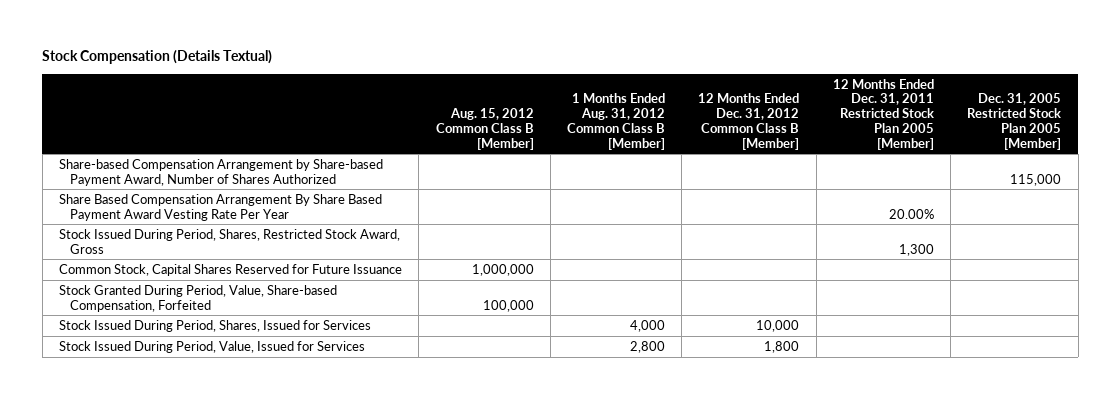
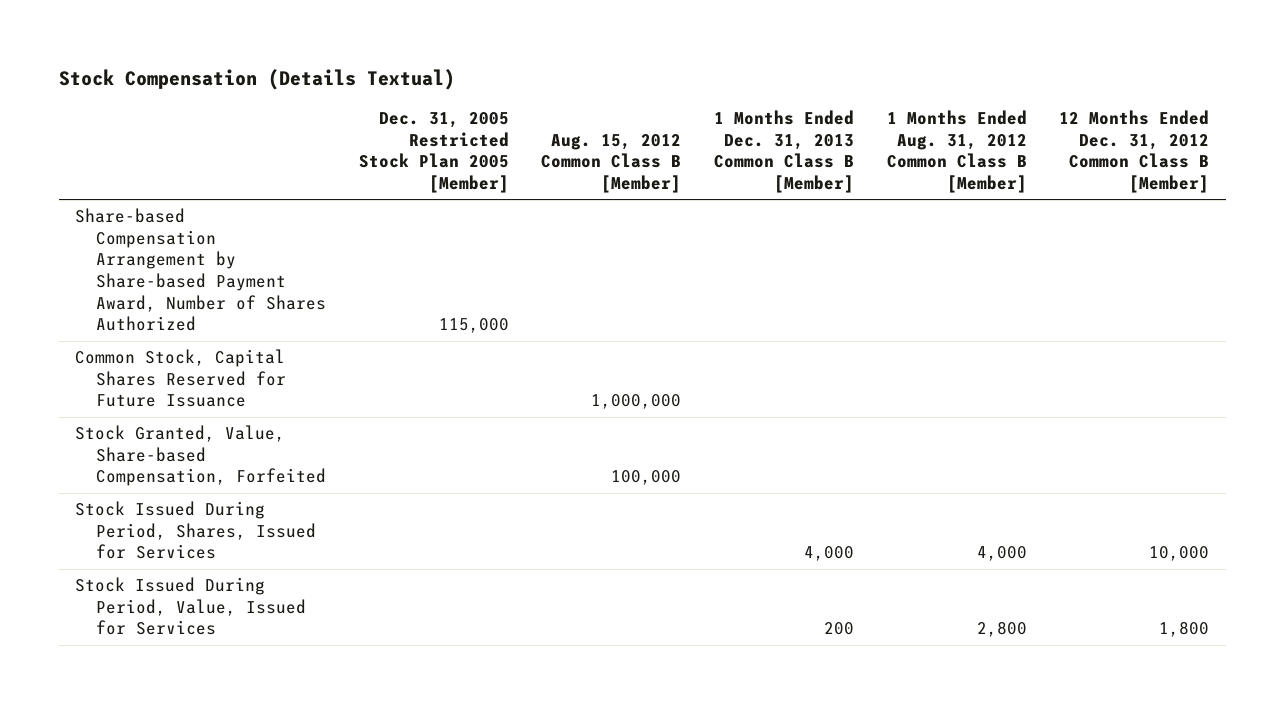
- | Aug. 15, 2012 Common Class B [Member] | 1 Months Ended Aug. 31, 2012 Common Class B [Member] | 12 Months Ended Dec. 31, 2012 Common Class B [Member] | 12 Months Ended Dec. 31, 2011 Restricted Stock Plan 2005 [Member] | Dec. 31, 2005 Restricted Stock Plan 2005 [Member]
+ | Dec. 31, 2005 Restricted Stock Plan 2005 [Member] | Aug. 15, 2012 Common Class B [Member] | 1 Months Ended Dec. 31, 2013 Common Class B [Member] | 1 Months Ended Aug. 31, 2012 Common Class B [Member] | 12 Months Ended Dec. 31, 2012 Common Class B [Member]
- Share Based Compensation Arrangement By Share Based Payment Award Vesting Rate Per Year | | | | 20.00% |
- Stock Issued During Period, Shares, Restricted Stock Award, Gross | | | | 1,300 |
- Stock Granted During Period, Value, Share-based Compensation, Forfeited | 100,000 | | | |
+ Stock Granted, Value, Share-based Compensation, Forfeited | | 100,000 | | |

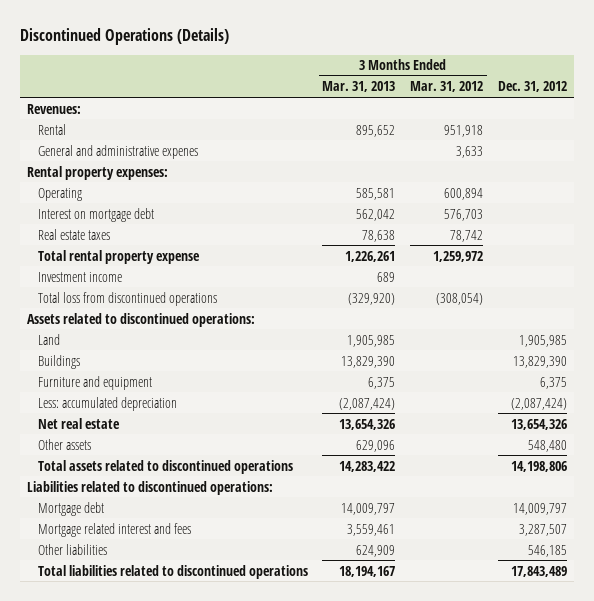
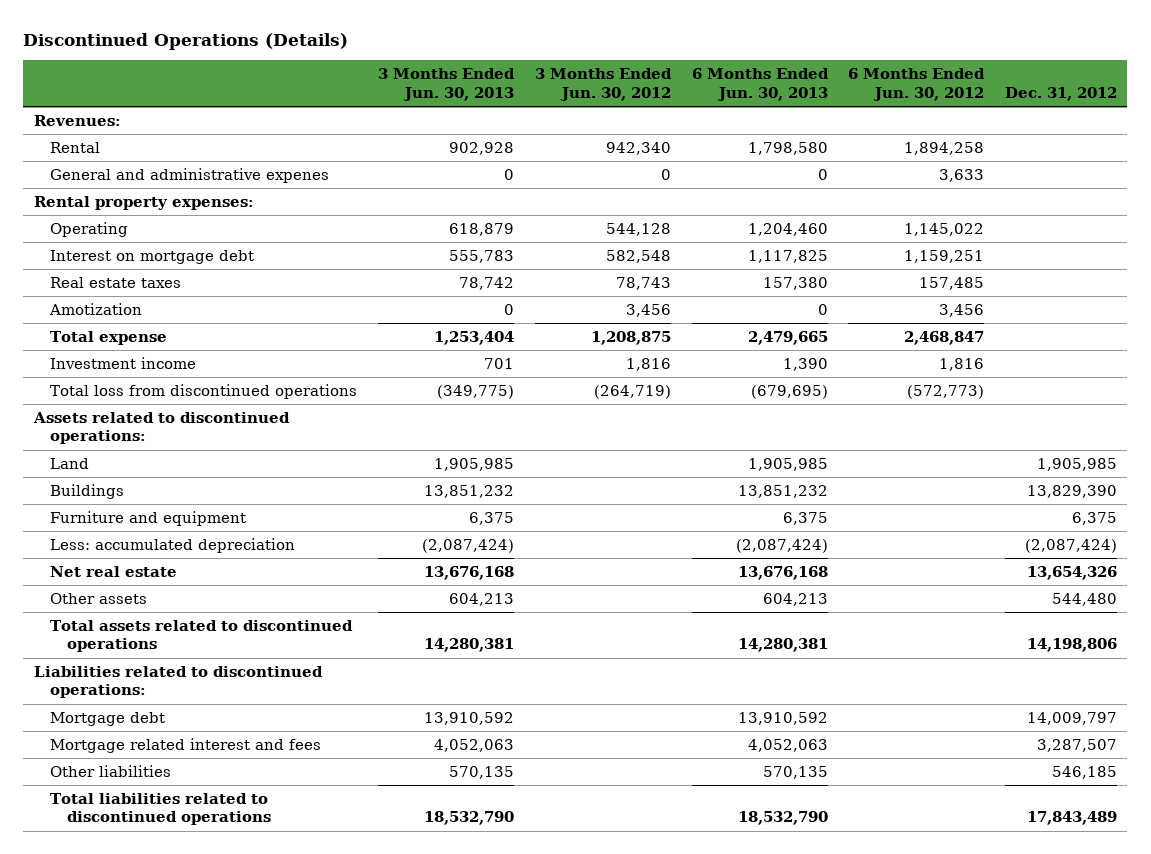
- | 3 Months Ended Mar. 31, 2013 | 3 Months Ended Mar. 31, 2012 | Dec. 31, 2012
+ | 3 Months Ended Jun. 30, 2013 | 3 Months Ended Jun. 30, 2012 | 6 Months Ended Jun. 30, 2013 | 6 Months Ended Jun. 30, 2012 | Dec. 31, 2012
- Total rental property expense | 1,226,261 | 1,259,972 |
+ Amotization | 0 | 3,456 | 0 | 3,456 |
+ Total expense | 1,253,404 | 1,208,875 | 2,479,665 | 2,468,847 |
- Other assets | 629,096 | | 548,480
+ Other assets | 604,213 | | 604,213 | | 544,480

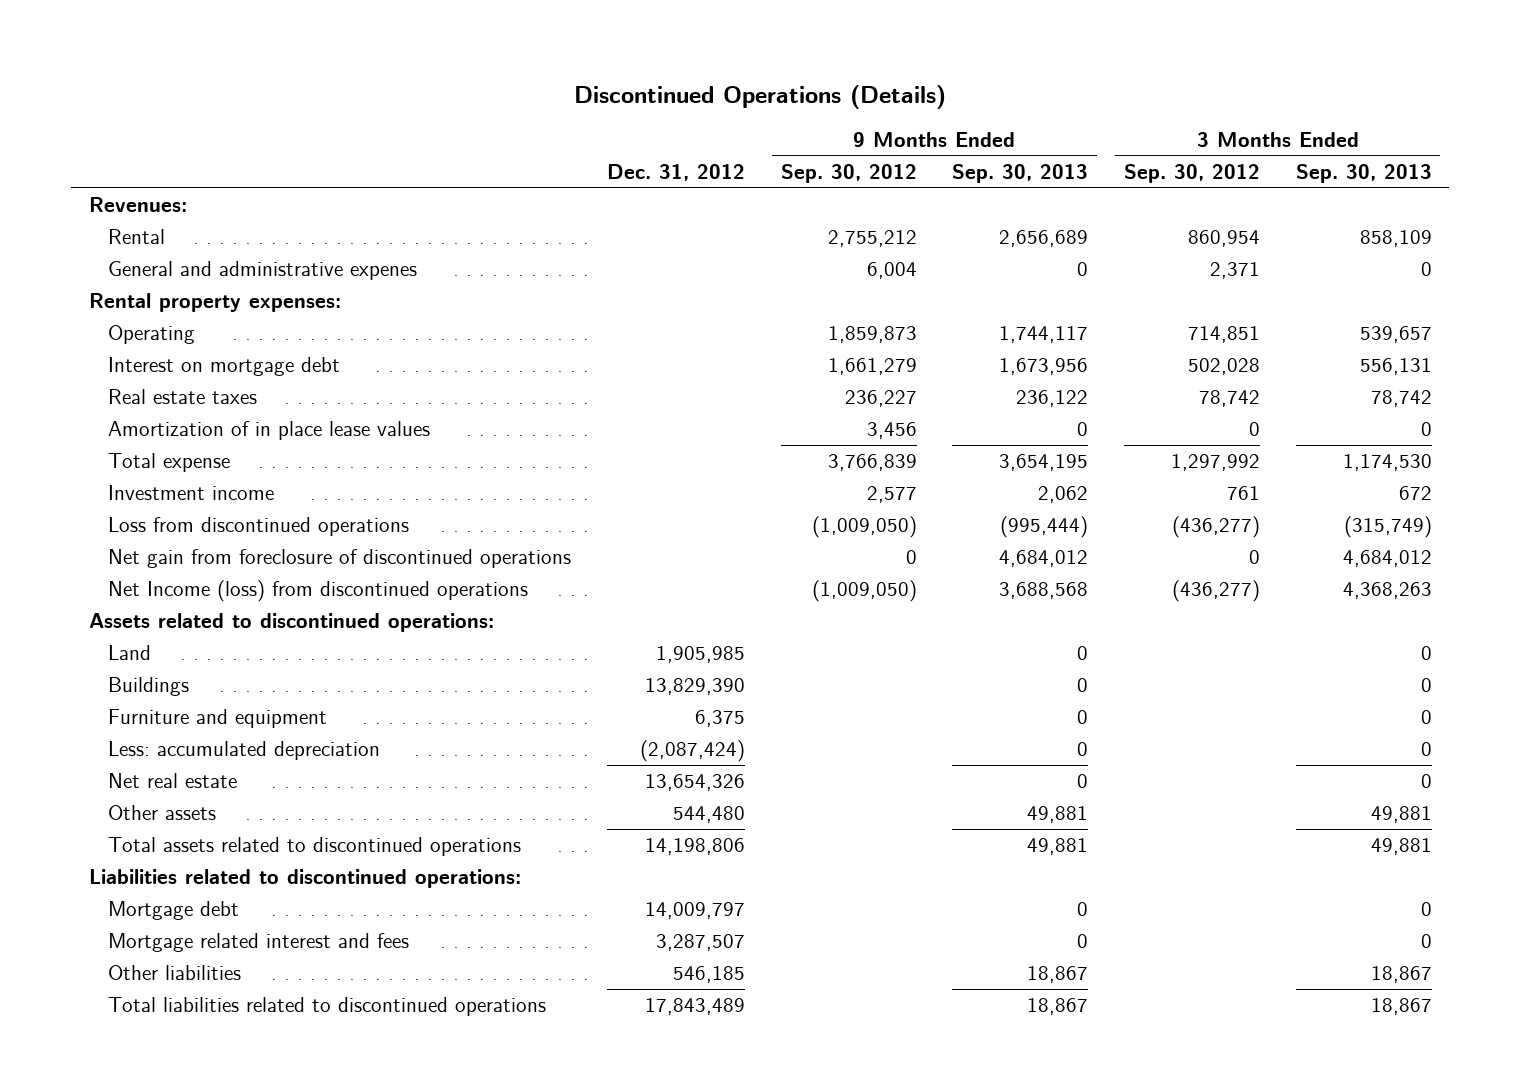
- | 3 Months Ended Jun. 30, 2013 | 3 Months Ended Jun. 30, 2012 | 6 Months Ended Jun. 30, 2013 | 6 Months Ended Jun. 30, 2012 | Dec. 31, 2012
+ | Dec. 31, 2012 | 9 Months Ended Sep. 30, 2012 | 9 Months Ended Sep. 30, 2013 | 3 Months Ended Sep. 30, 2012 | 3 Months Ended Sep. 30, 2013
- Amotization | 0 | 3,456 | 0 | 3,456 |
+ Amortization of in place lease values | | 3,456 | 0 | 0 | 0
- Total loss from discontinued operations | (349,775) | (264,719) | (679,695) | (572,773) |
+ Loss from discontinued operations | | (1,009,050) | (995,444) | (436,277) | (315,749)
+ Net gain from foreclosure of discontinued operations | | 0 | 4,684,012 | 0 | 4,684,012
+ Net Income (loss) from discontinued operations | | (1,009,050) | 3,688,568 | (436,277) | 4,368,263

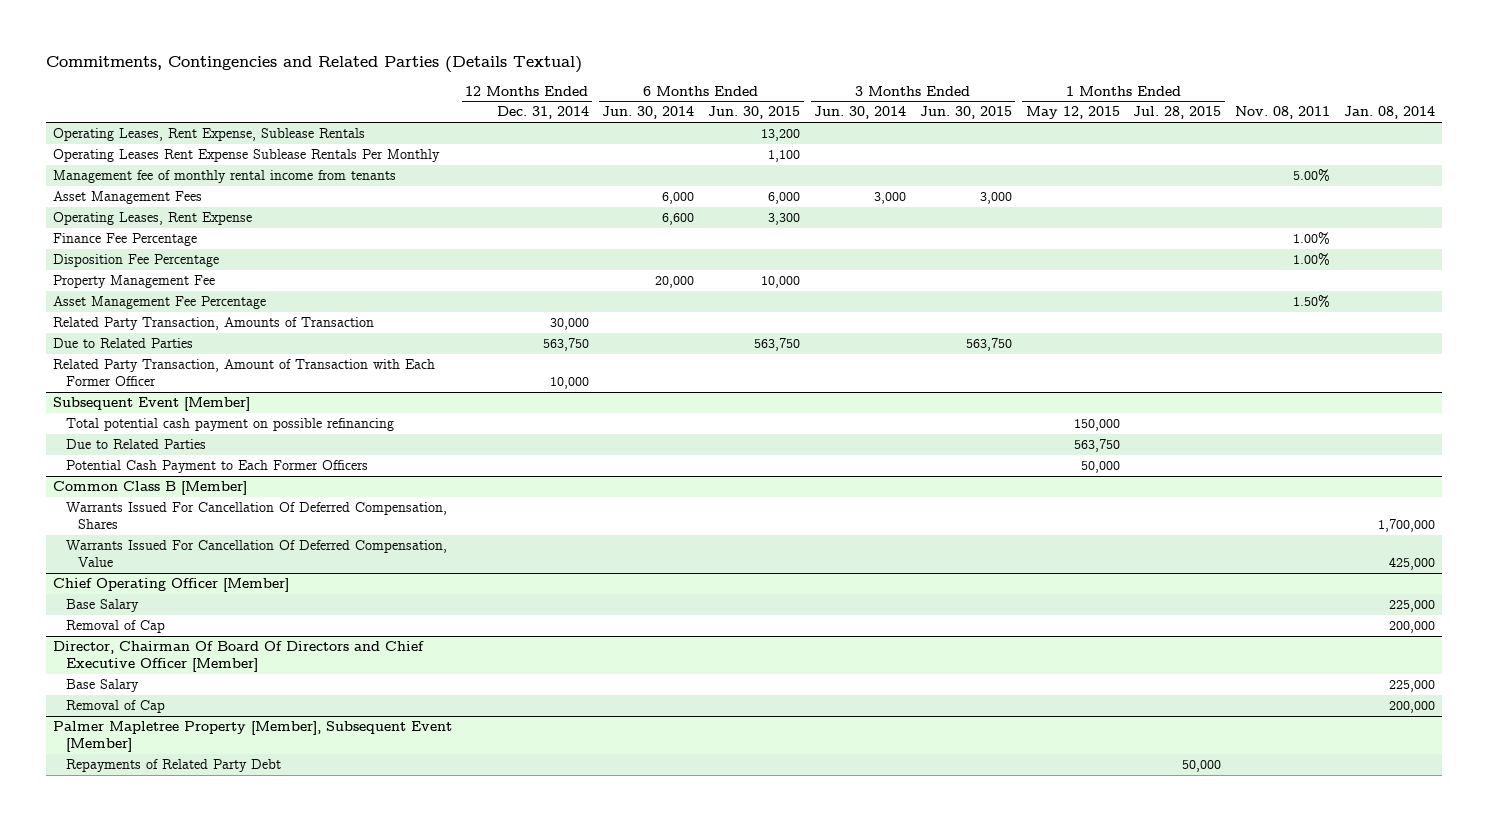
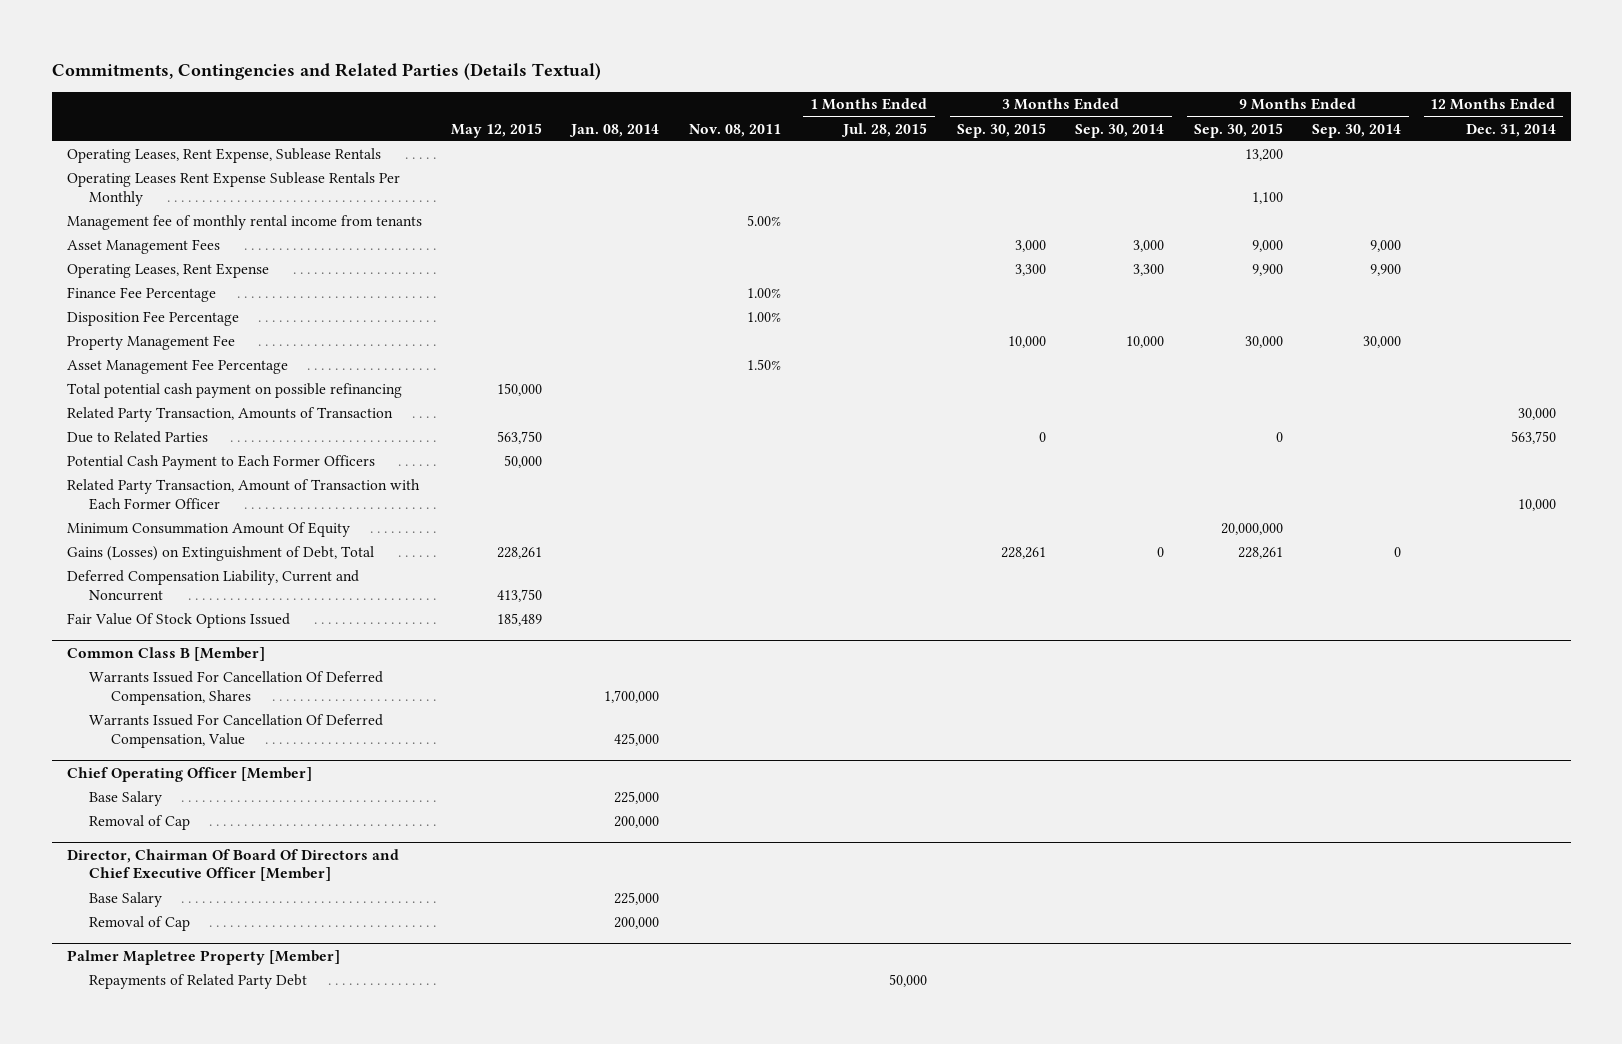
- | 12 Months Ended Dec. 31, 2014 | 6 Months Ended Jun. 30, 2014 | 6 Months Ended Jun. 30, 2015 | 3 Months Ended Jun. 30, 2014 | 3 Months Ended Jun. 30, 2015 | 1 Months Ended May 12, 2015 | 1 Months Ended Jul. 28, 2015 | Nov. 08, 2011 | Jan. 08, 2014
+ | May 12, 2015 | Jan. 08, 2014 | Nov. 08, 2011 | 1 Months Ended Jul. 28, 2015 | 3 Months Ended Sep. 30, 2015 | 3 Months Ended Sep. 30, 2014 | 9 Months Ended Sep. 30, 2015 | 9 Months Ended Sep. 30, 2014 | 12 Months Ended Dec. 31, 2014
+ Total potential cash payment on possible refinancing | 150,000 | | | | | | | |
+ Potential Cash Payment to Each Former Officers | 50,000 | | | | | | | |
- Subsequent Event [Member]
- Total potential cash payment on possible refinancing | | | | | | 150,000 | | |
- Due to Related Parties | | | | | | 563,750 | | |
- Potential Cash Payment to Each Former Officers | | | | | | 50,000 | | |
+ Minimum Consummation Amount Of Equity | | | | | | | 20,000,000 | |
+ Gains (Losses) on Extinguishment of Debt, Total | 228,261 | | | | 228,261 | 0 | 228,261 | 0 |
+ Deferred Compensation Liability, Current and Noncurrent | 413,750 | | | | | | | |
+ Fair Value Of Stock Options Issued | 185,489 | | | | | | | |
- Palmer Mapletree Property [Member], Subsequent Event [Member]
+ Palmer Mapletree Property [Member]

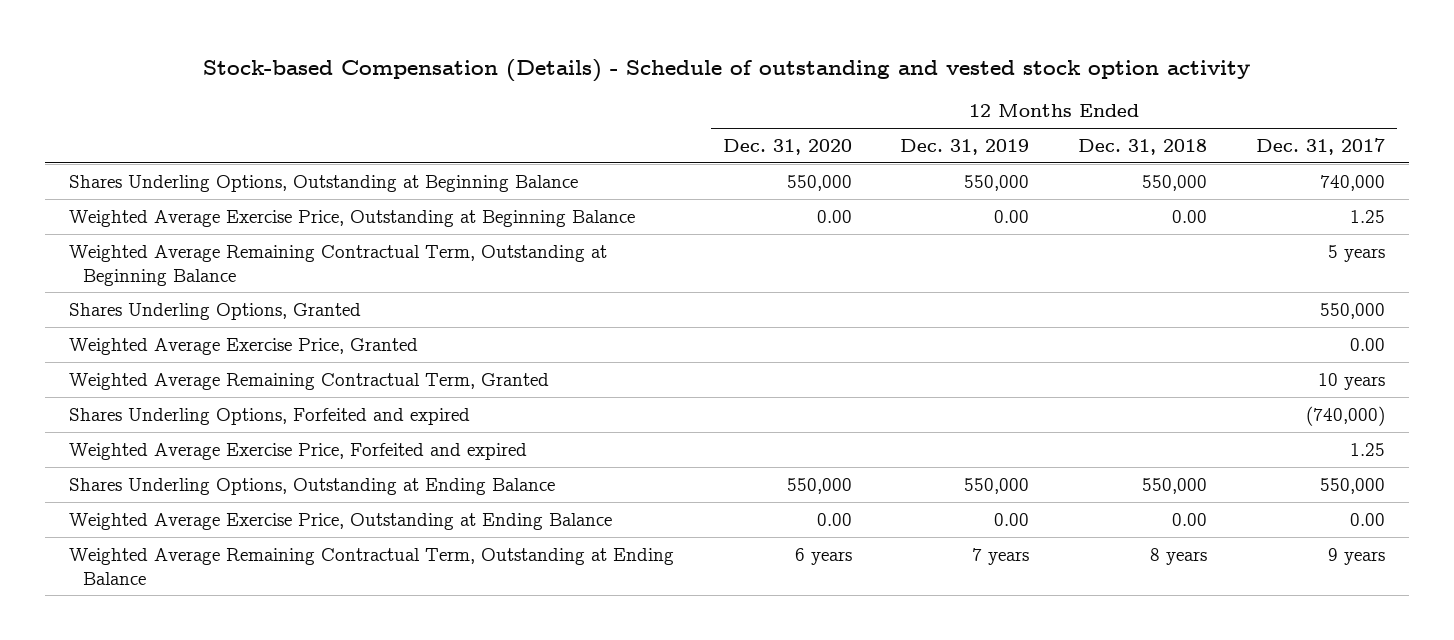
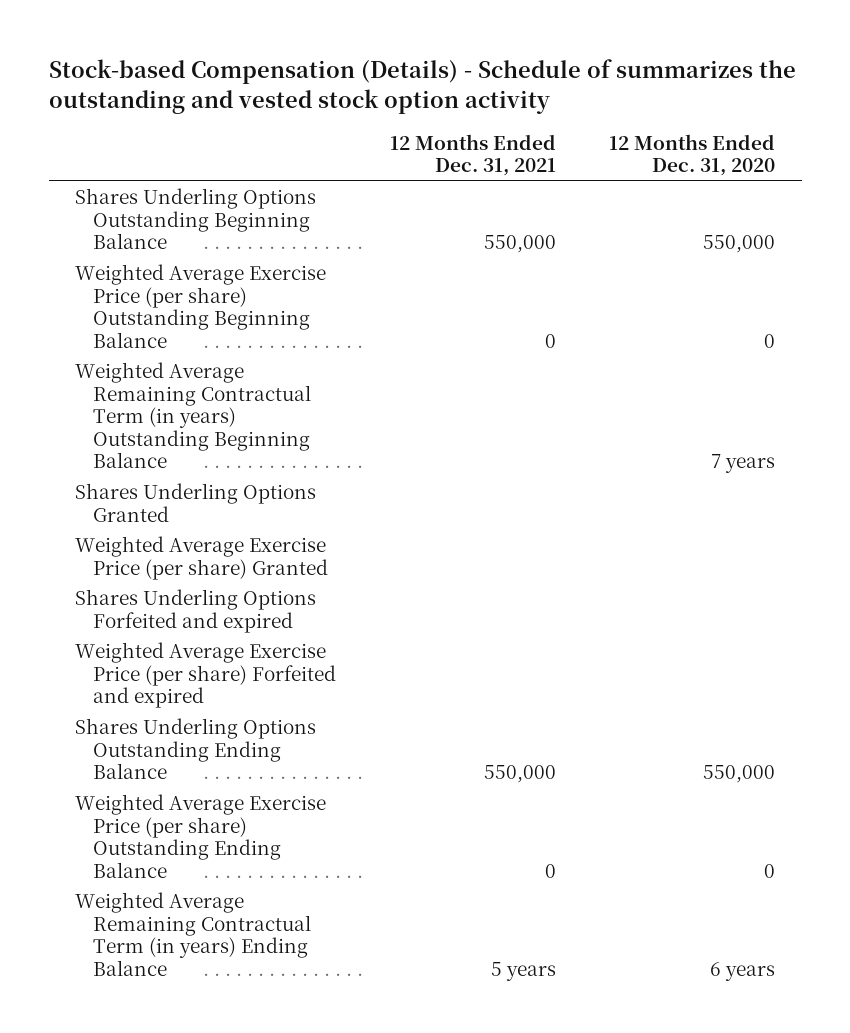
- Stock-based Compensation (Details) - Schedule of outstanding and vested stock option activity
+ Stock-based Compensation (Details) - Schedule of summarizes the outstanding and vested stock option activity
- | 12 Months Ended Dec. 31, 2020 | 12 Months Ended Dec. 31, 2019 | 12 Months Ended Dec. 31, 2018 | 12 Months Ended Dec. 31, 2017
+ | 12 Months Ended Dec. 31, 2021 | 12 Months Ended Dec. 31, 2020
- Shares Underling Options, Outstanding at Beginning Balance | 550,000 | 550,000 | 550,000 | 740,000
- Weighted Average Exercise Price, Outstanding at Beginning Balance | 0.00 | 0.00 | 0.00 | 1.25
- Weighted Average Remaining Contractual Term, Outstanding at Beginning Balance | | | | 5 years
- Shares Underling Options, Granted | | | | 550,000
- Weighted Average Exercise Price, Granted | | | | 0.00
- Weighted Average Remaining Contractual Term, Granted | | | | 10 years
- Shares Underling Options, Forfeited and expired | | | | (740,000)
- Weighted Average Exercise Price, Forfeited and expired | | | | 1.25
- Shares Underling Options, Outstanding at Ending Balance | 550,000 | 550,000 | 550,000 | 550,000
- Weighted Average Exercise Price, Outstanding at Ending Balance | 0.00 | 0.00 | 0.00 | 0.00
- Weighted Average Remaining Contractual Term, Outstanding at Ending Balance | 6 years | 7 years | 8 years | 9 years
+ Shares Underling Options Outstanding Beginning Balance | 550,000 | 550,000
+ Weighted Average Exercise Price (per share) Outstanding Beginning Balance | 0 | 0
+ Weighted Average Remaining Contractual Term (in years) Outstanding Beginning Balance | | 7 years
+ Shares Underling Options Granted
+ Weighted Average Exercise Price (per share) Granted
+ Shares Underling Options Forfeited and expired
+ Weighted Average Exercise Price (per share) Forfeited and expired
+ Shares Underling Options Outstanding Ending Balance | 550,000 | 550,000
+ Weighted Average Exercise Price (per share) Outstanding Ending Balance | 0 | 0
+ Weighted Average Remaining Contractual Term (in years) Ending Balance | 5 years | 6 years

